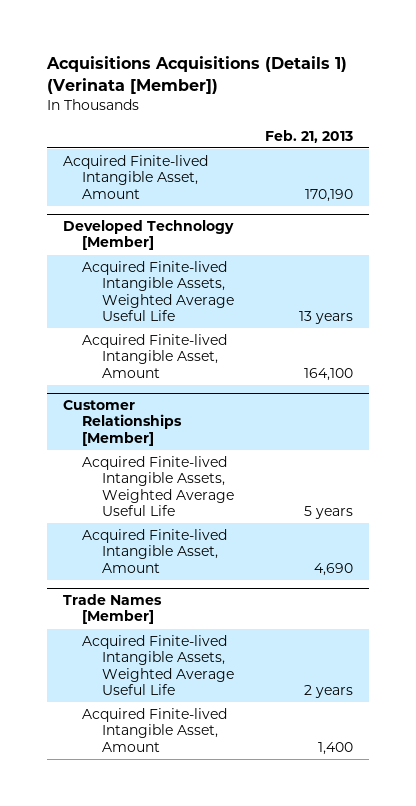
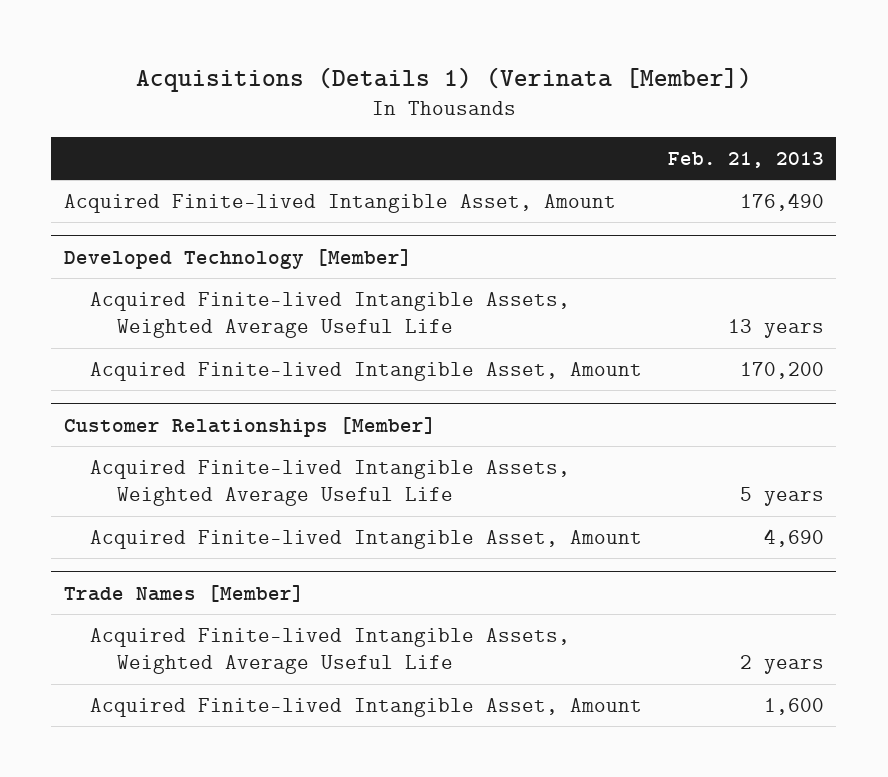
- Acquisitions Acquisitions (Details 1) (Verinata [Member])
+ Acquisitions (Details 1) (Verinata [Member])
- Acquired Finite-lived Intangible Asset, Amount | 170,190
+ Acquired Finite-lived Intangible Asset, Amount | 176,490
@ Developed Technology [Member]
- Acquired Finite-lived Intangible Asset, Amount | 164,100
+ Acquired Finite-lived Intangible Asset, Amount | 170,200
@ Trade Names [Member]
- Acquired Finite-lived Intangible Asset, Amount | 1,400
+ Acquired Finite-lived Intangible Asset, Amount | 1,600

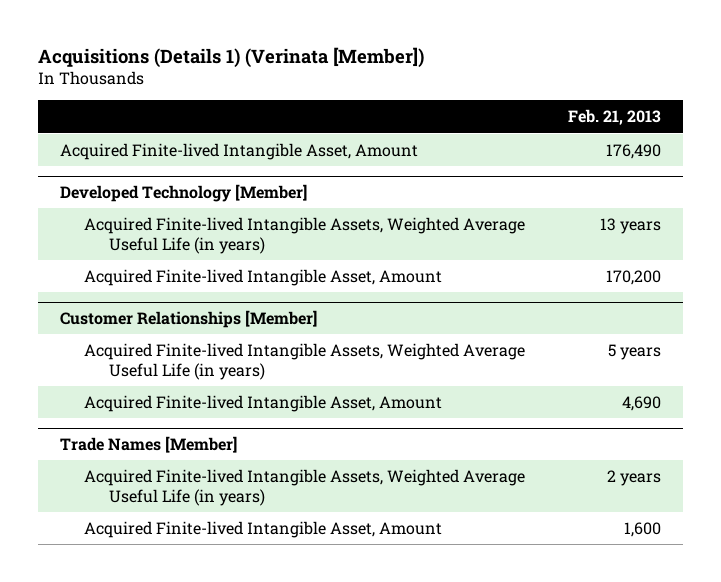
@ Developed Technology [Member]
- Acquired Finite-lived Intangible Assets, Weighted Average Useful Life | 13 years
+ Acquired Finite-lived Intangible Assets, Weighted Average Useful Life (in years) | 13 years
@ Customer Relationships [Member]
- Acquired Finite-lived Intangible Assets, Weighted Average Useful Life | 5 years
+ Acquired Finite-lived Intangible Assets, Weighted Average Useful Life (in years) | 5 years
@ Trade Names [Member]
- Acquired Finite-lived Intangible Assets, Weighted Average Useful Life | 2 years
+ Acquired Finite-lived Intangible Assets, Weighted Average Useful Life (in years) | 2 years

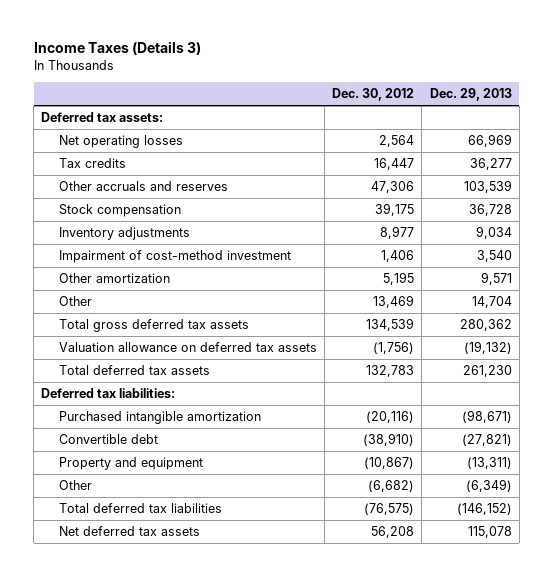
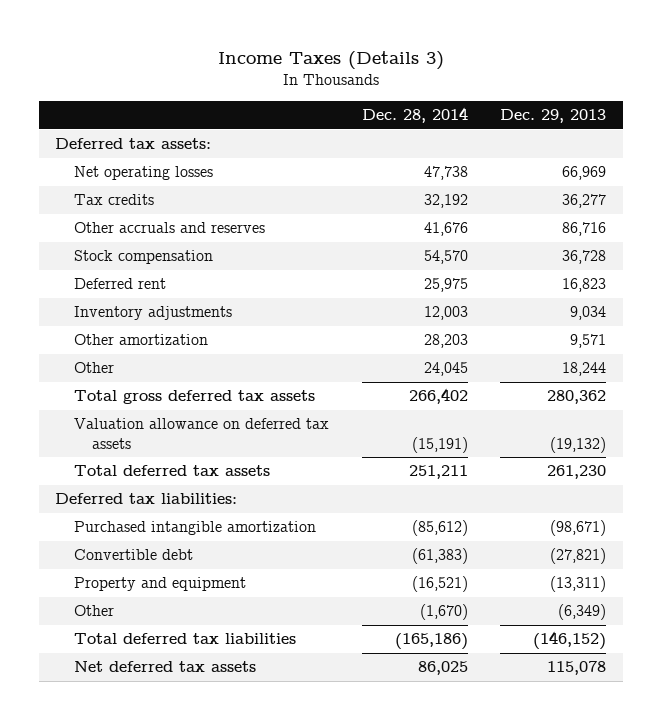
- | Dec. 30, 2012 | Dec. 29, 2013
+ | Dec. 28, 2014 | Dec. 29, 2013
- Other accruals and reserves | 47,306 | 103,539
+ Other accruals and reserves | 41,676 | 86,716
+ Deferred rent | 25,975 | 16,823
- Impairment of cost-method investment | 1,406 | 3,540
- Other | 13,469 | 14,704
+ Other | 24,045 | 18,244

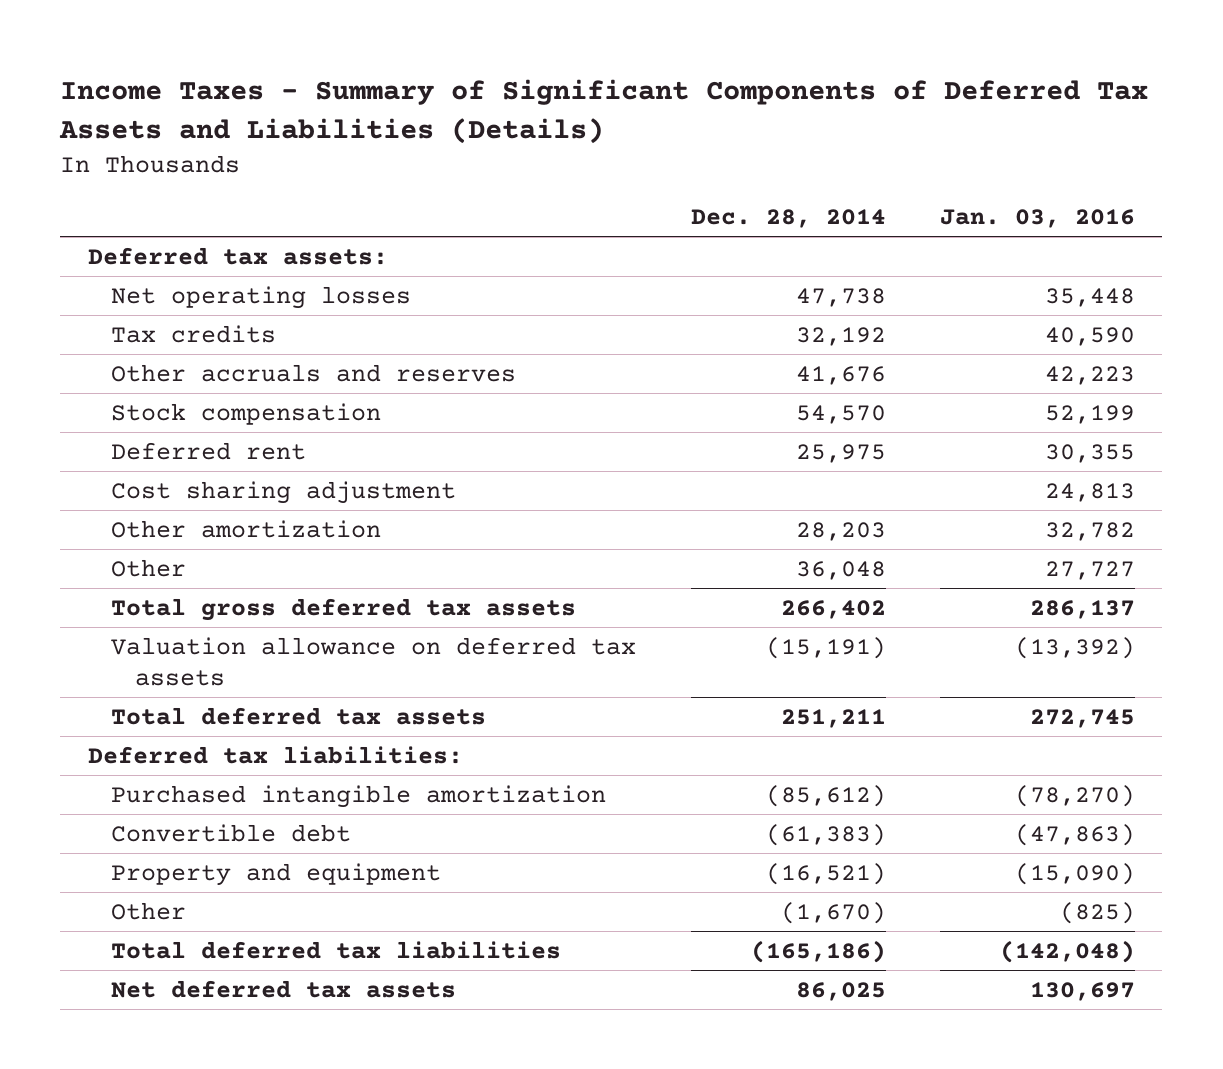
- Income Taxes (Details 3)
+ Income Taxes - Summary of Significant Components of Deferred Tax Assets and Liabilities (Details)
- | Dec. 28, 2014 | Dec. 29, 2013
+ | Dec. 28, 2014 | Jan. 03, 2016
- Inventory adjustments | 12,003 | 9,034
+ Cost sharing adjustment | | 24,813
- Other | 24,045 | 18,244
+ Other | 36,048 | 27,727

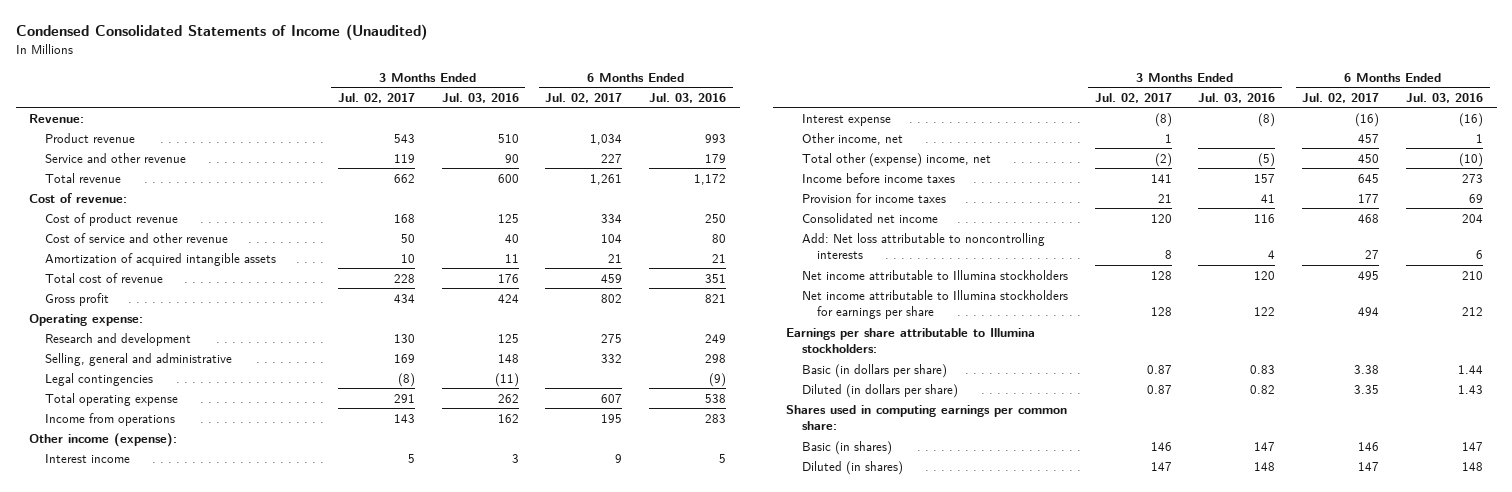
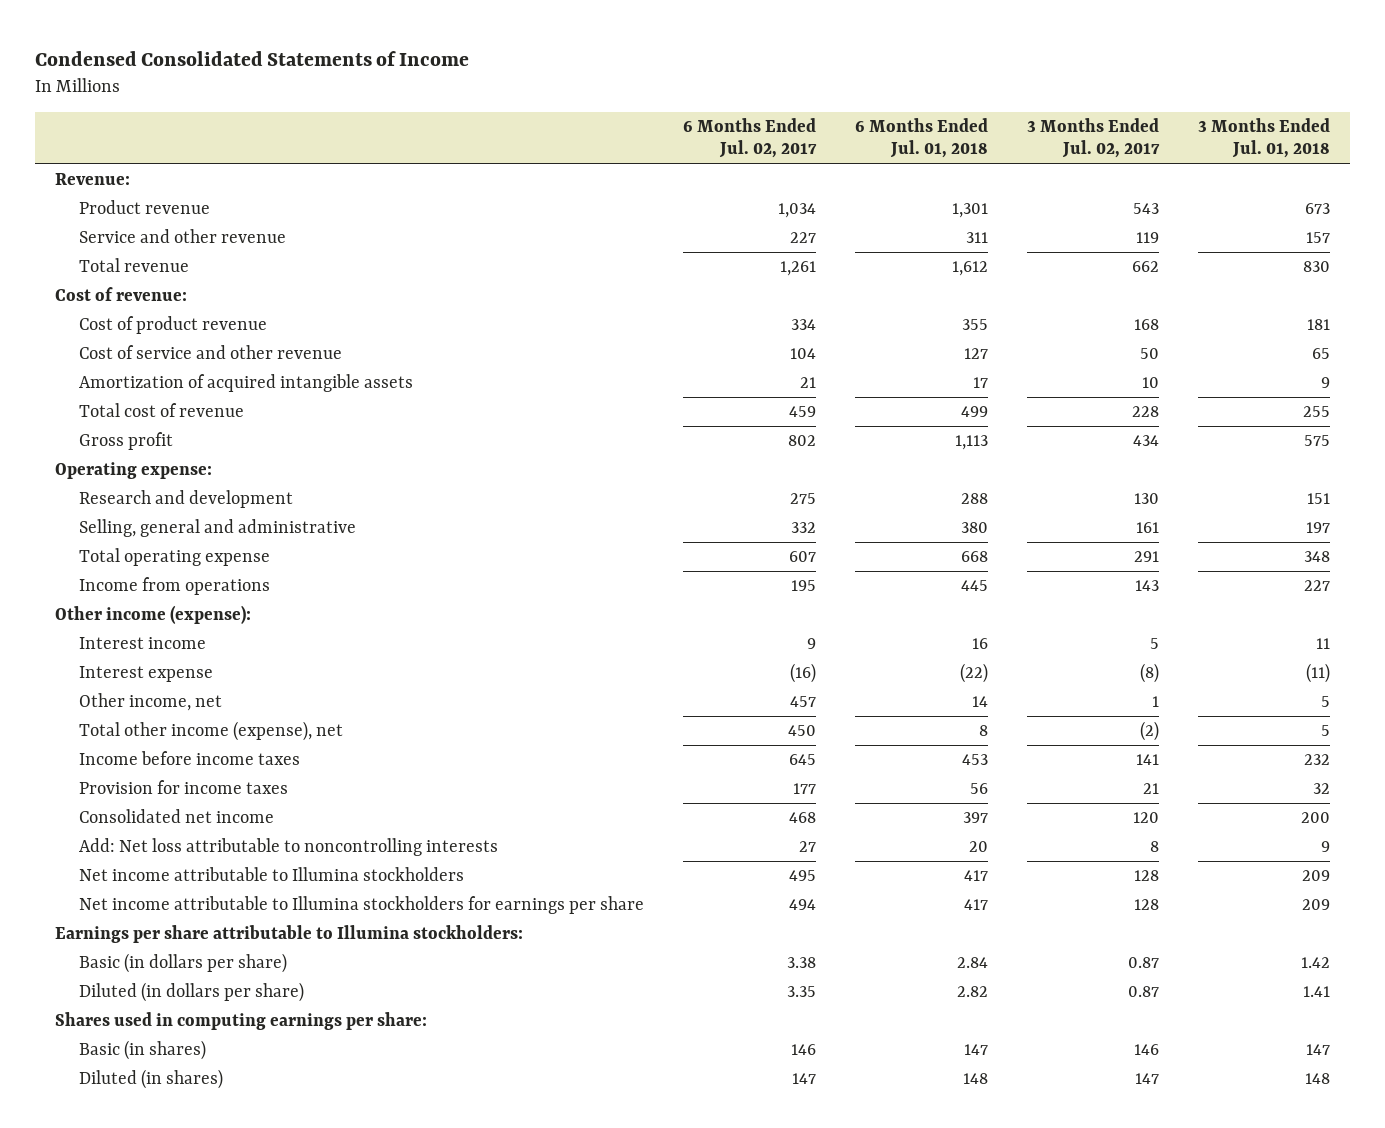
- Condensed Consolidated Statements of Income (Unaudited)
+ Condensed Consolidated Statements of Income
- | 3 Months Ended Jul. 02, 2017 | 3 Months Ended Jul. 03, 2016 | 6 Months Ended Jul. 02, 2017 | 6 Months Ended Jul. 03, 2016
+ | 6 Months Ended Jul. 02, 2017 | 6 Months Ended Jul. 01, 2018 | 3 Months Ended Jul. 02, 2017 | 3 Months Ended Jul. 01, 2018
- Selling, general and administrative | 169 | 148 | 332 | 298
- Legal contingencies | (8) | (11) | | (9)
+ Selling, general and administrative | 332 | 380 | 161 | 197
- Total other (expense) income, net | (2) | (5) | 450 | (10)
+ Total other income (expense), net | 450 | 8 | (2) | 5
- Shares used in computing earnings per common share:
+ Shares used in computing earnings per share:

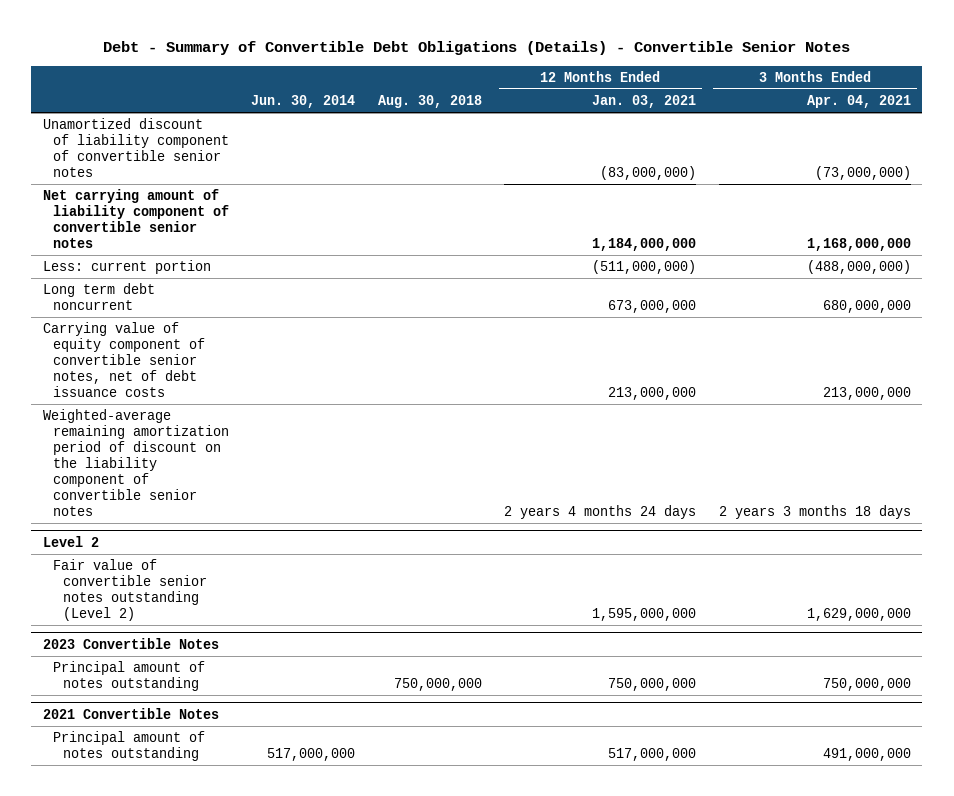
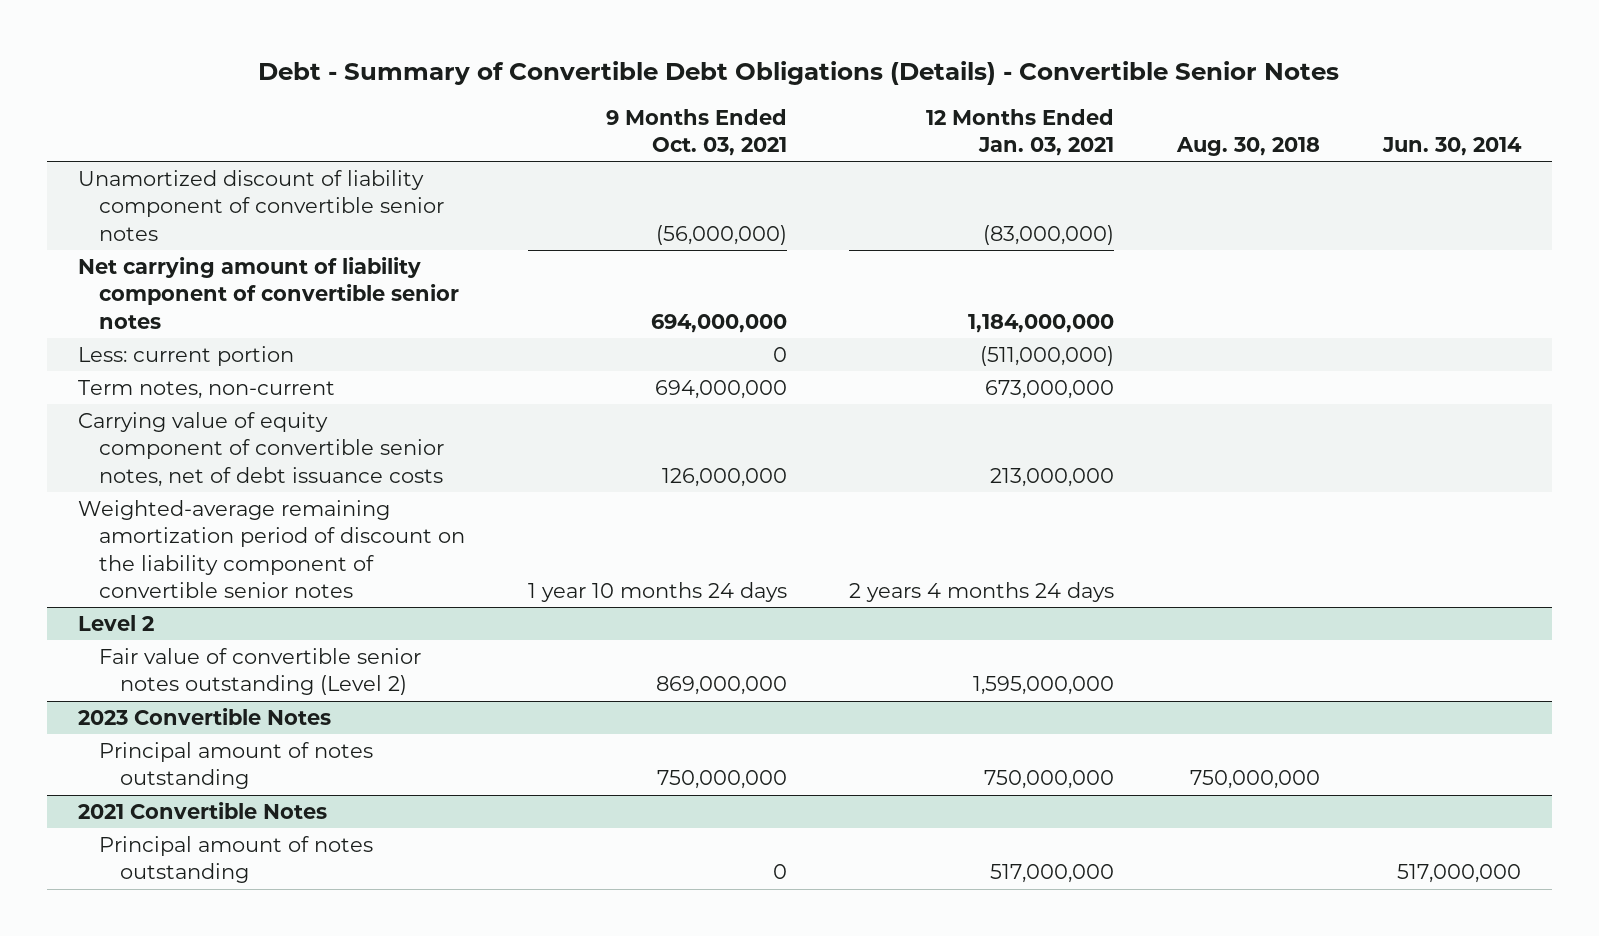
- | Jun. 30, 2014 | Aug. 30, 2018 | 12 Months Ended Jan. 03, 2021 | 3 Months Ended Apr. 04, 2021
+ | 9 Months Ended Oct. 03, 2021 | 12 Months Ended Jan. 03, 2021 | Aug. 30, 2018 | Jun. 30, 2014
- Long term debt noncurrent | | | 673,000,000 | 680,000,000
+ Term notes, non-current | 694,000,000 | 673,000,000 | |

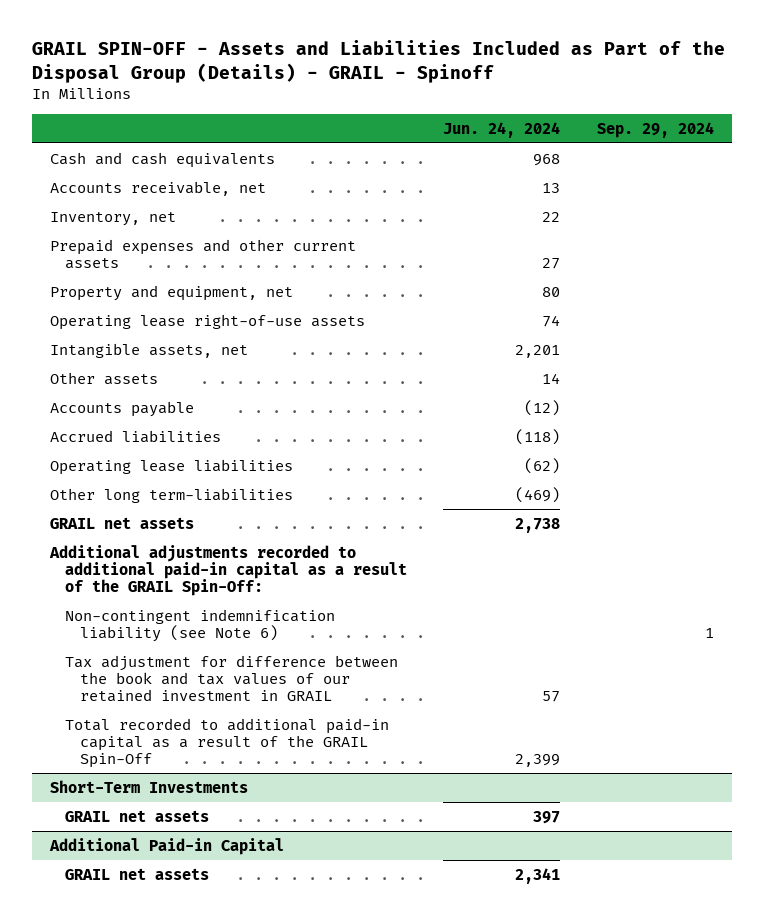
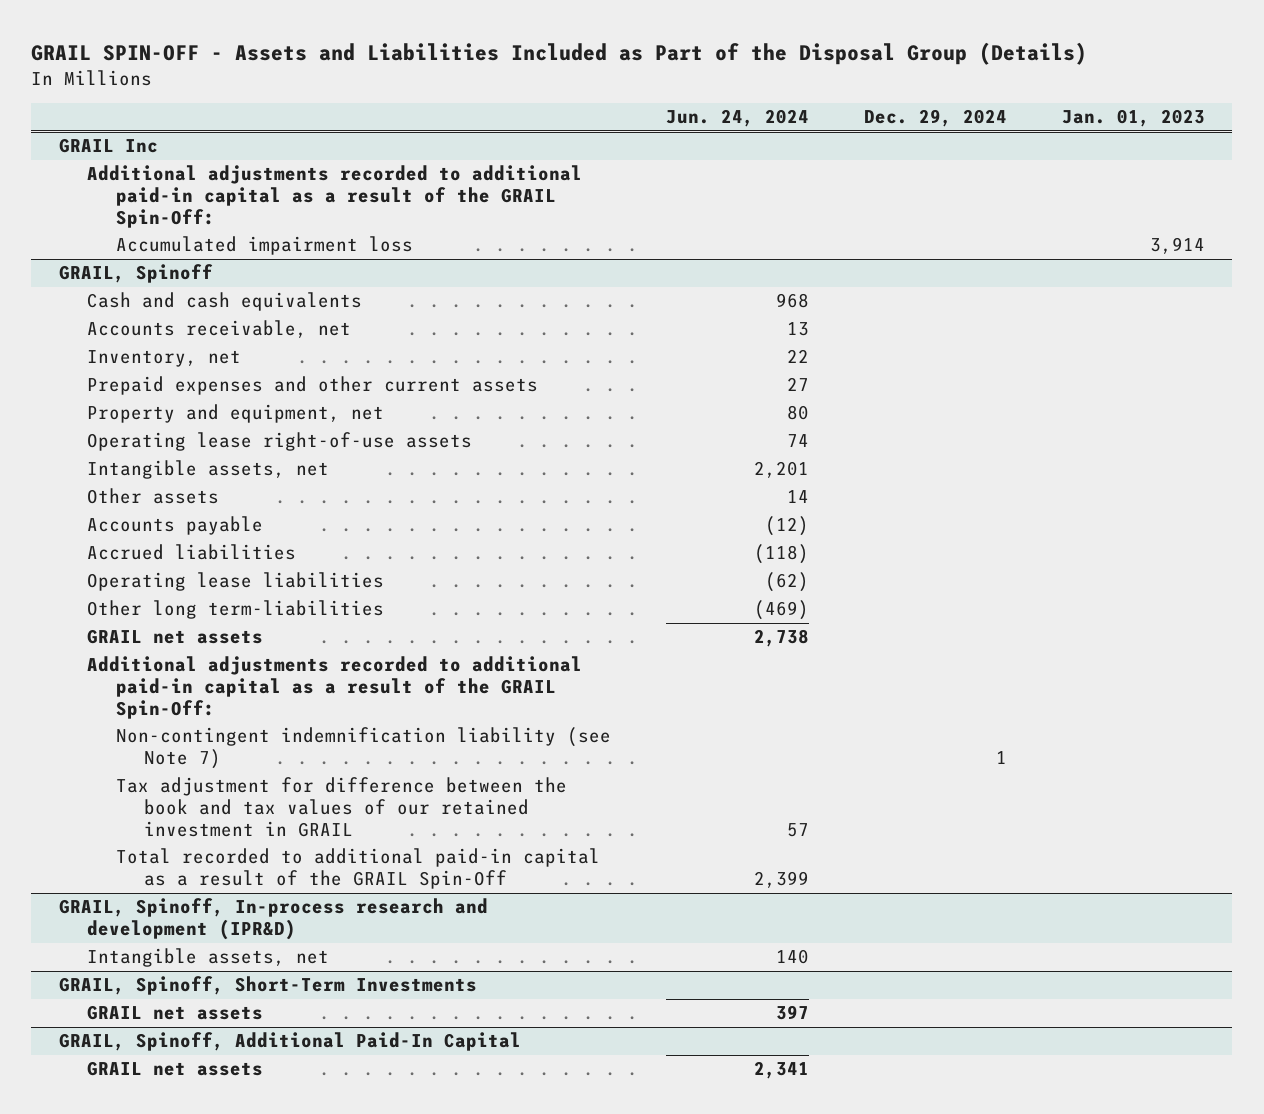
- GRAIL SPIN-OFF - Assets and Liabilities Included as Part of the Disposal Group (Details) - GRAIL - Spinoff
+ GRAIL SPIN-OFF - Assets and Liabilities Included as Part of the Disposal Group (Details)
- | Jun. 24, 2024 | Sep. 29, 2024
+ | Jun. 24, 2024 | Dec. 29, 2024 | Jan. 01, 2023
+ GRAIL Inc
+ Additional adjustments recorded to additional paid-in capital as a result of the GRAIL Spin-Off:
+ Accumulated impairment loss | | | 3,914
+ GRAIL, Spinoff
- Non-contingent indemnification liability (see Note 6) | | 1
+ Non-contingent indemnification liability (see Note 7) | | 1 |
- Short-Term Investments
+ GRAIL, Spinoff, In-process research and development (IPR&D)
+ Intangible assets, net | 140 | |
+ GRAIL, Spinoff, Short-Term Investments
- Additional Paid-in Capital
+ GRAIL, Spinoff, Additional Paid-In Capital

